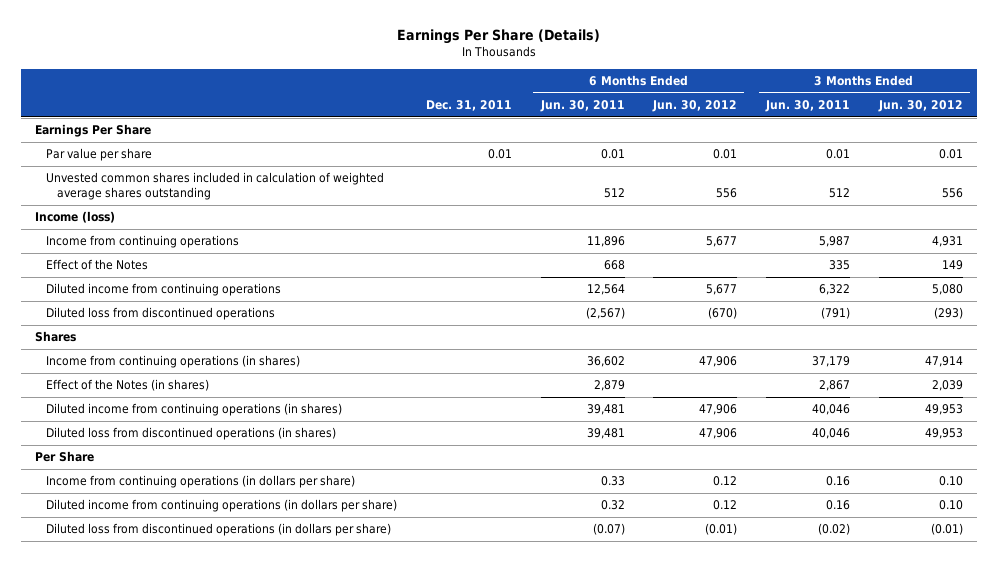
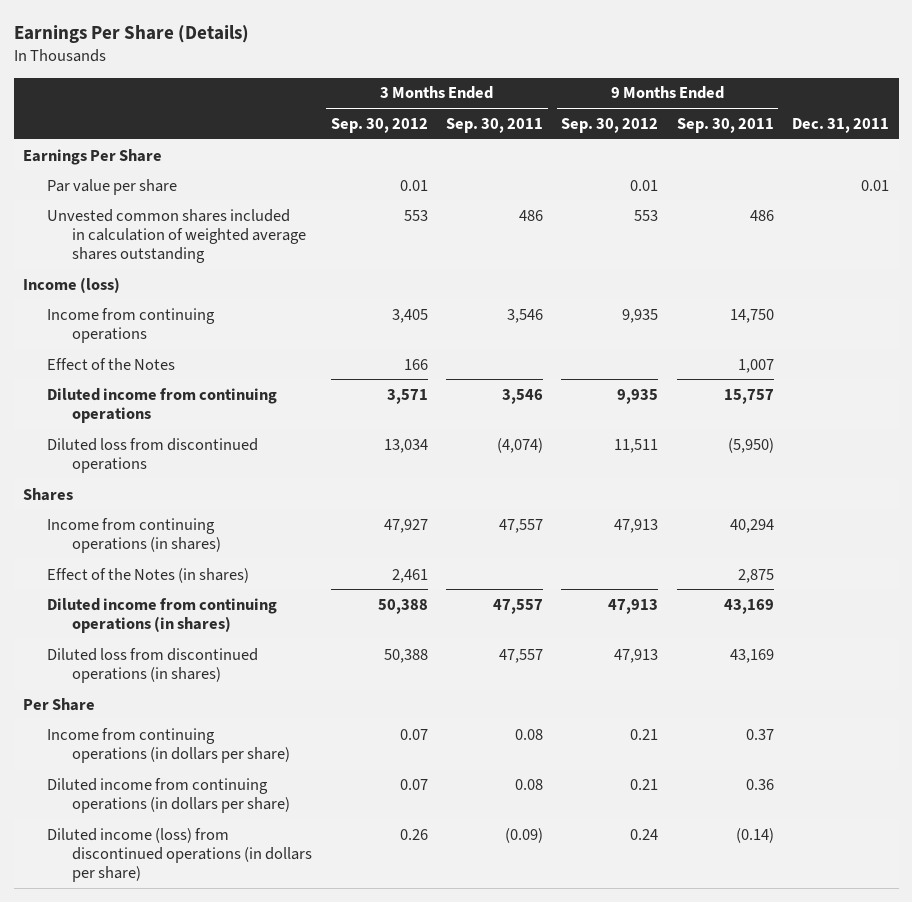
- | Dec. 31, 2011 | 6 Months Ended Jun. 30, 2011 | 6 Months Ended Jun. 30, 2012 | 3 Months Ended Jun. 30, 2011 | 3 Months Ended Jun. 30, 2012
+ | 3 Months Ended Sep. 30, 2012 | 3 Months Ended Sep. 30, 2011 | 9 Months Ended Sep. 30, 2012 | 9 Months Ended Sep. 30, 2011 | Dec. 31, 2011
- Diluted loss from discontinued operations (in dollars per share) | | (0.07) | (0.01) | (0.02) | (0.01)
+ Diluted income (loss) from discontinued operations (in dollars per share) | 0.26 | (0.09) | 0.24 | (0.14) |

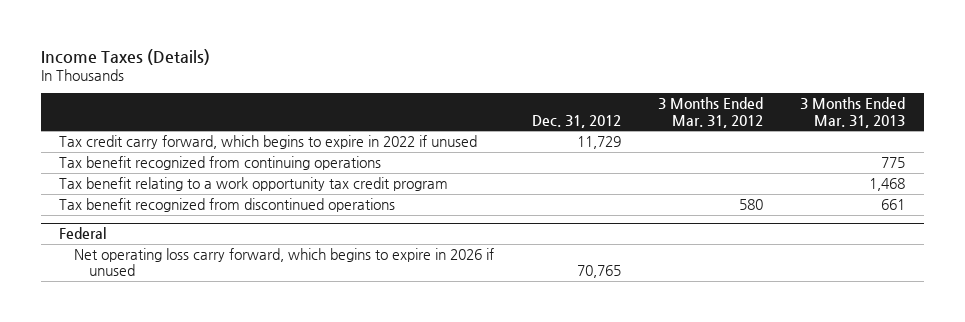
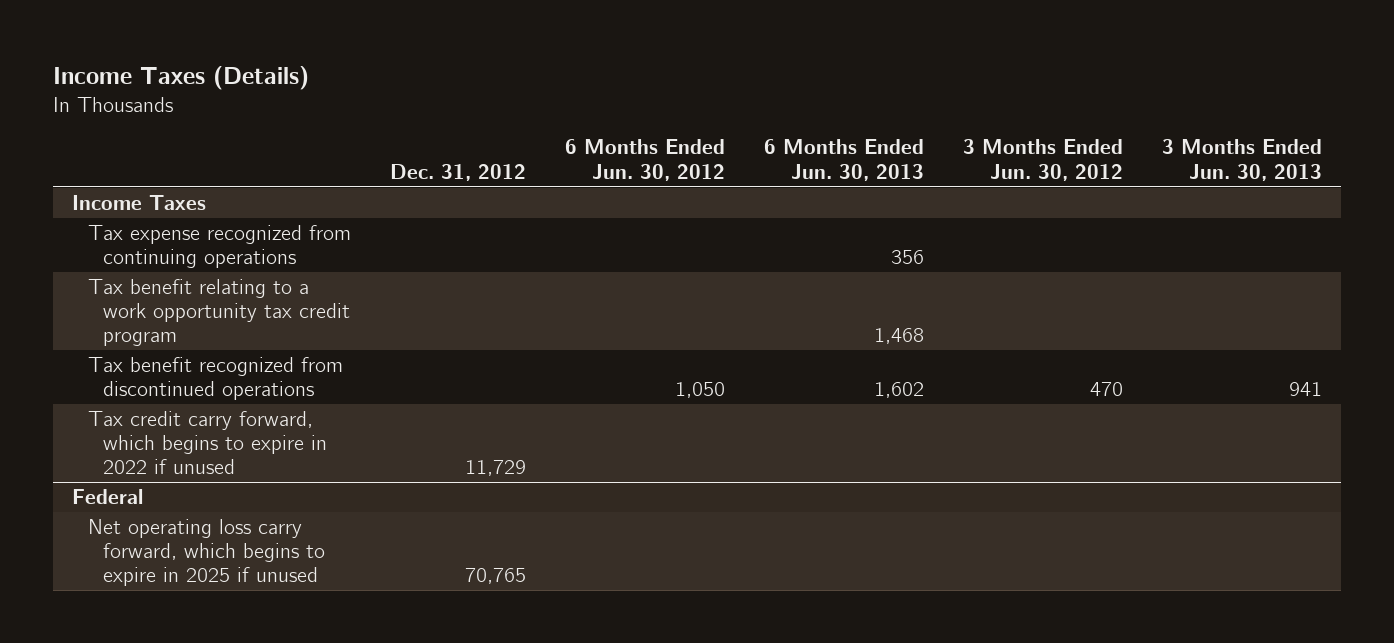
- | Dec. 31, 2012 | 3 Months Ended Mar. 31, 2012 | 3 Months Ended Mar. 31, 2013
+ | Dec. 31, 2012 | 6 Months Ended Jun. 30, 2012 | 6 Months Ended Jun. 30, 2013 | 3 Months Ended Jun. 30, 2012 | 3 Months Ended Jun. 30, 2013
- Tax benefit recognized from continuing operations | | | 775
+ Income Taxes
+ Tax expense recognized from continuing operations | | | 356 | |
moved down: Tax credit carry forward, which begins to expire in 2022 if unused | 11,729 | | | |
@ Federal
- Net operating loss carry forward, which begins to expire in 2026 if unused | 70,765 | |
+ Net operating loss carry forward, which begins to expire in 2025 if unused | 70,765 | | | |

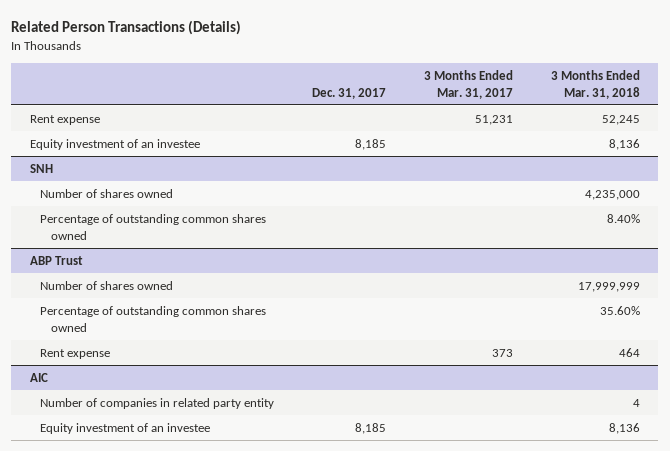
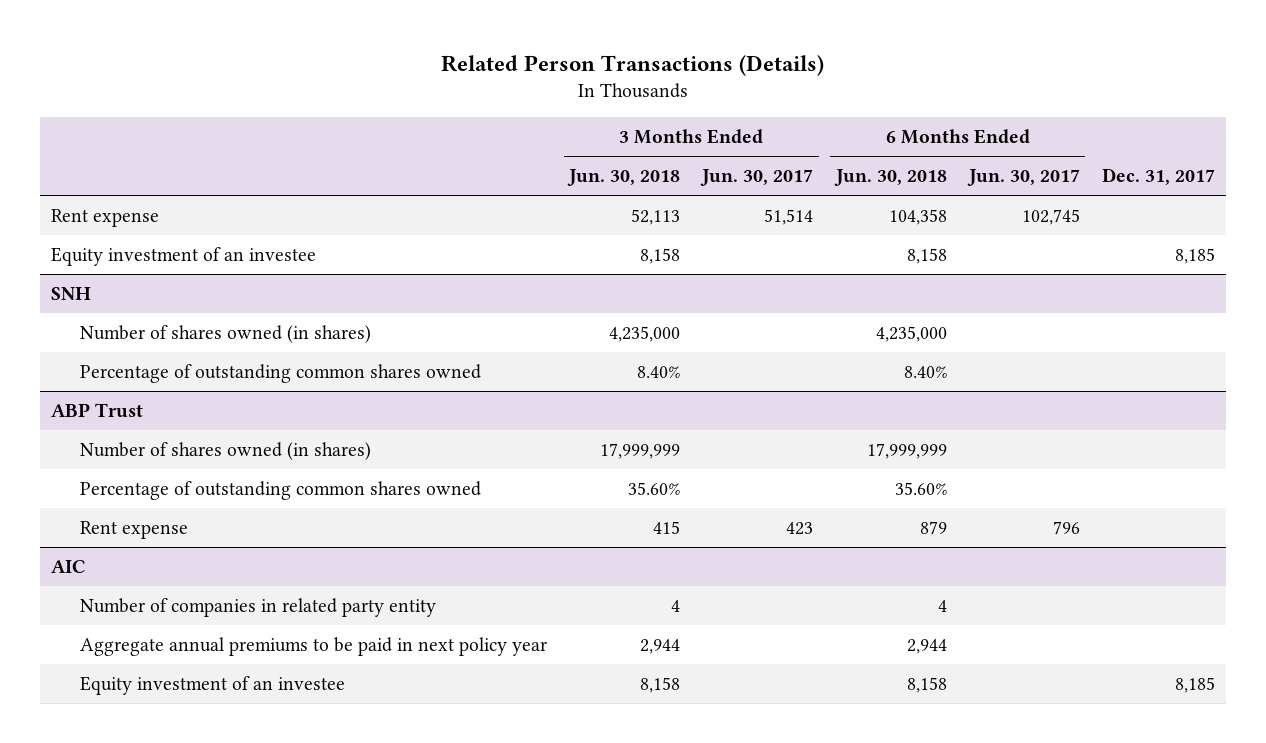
- | Dec. 31, 2017 | 3 Months Ended Mar. 31, 2017 | 3 Months Ended Mar. 31, 2018
+ | 3 Months Ended Jun. 30, 2018 | 3 Months Ended Jun. 30, 2017 | 6 Months Ended Jun. 30, 2018 | 6 Months Ended Jun. 30, 2017 | Dec. 31, 2017
@ SNH
- Number of shares owned | | | 4,235,000
+ Number of shares owned (in shares) | 4,235,000 | | 4,235,000 | |
@ ABP Trust
- Number of shares owned | | | 17,999,999
+ Number of shares owned (in shares) | 17,999,999 | | 17,999,999 | |
@ AIC
+ Aggregate annual premiums to be paid in next policy year | 2,944 | | 2,944 | |

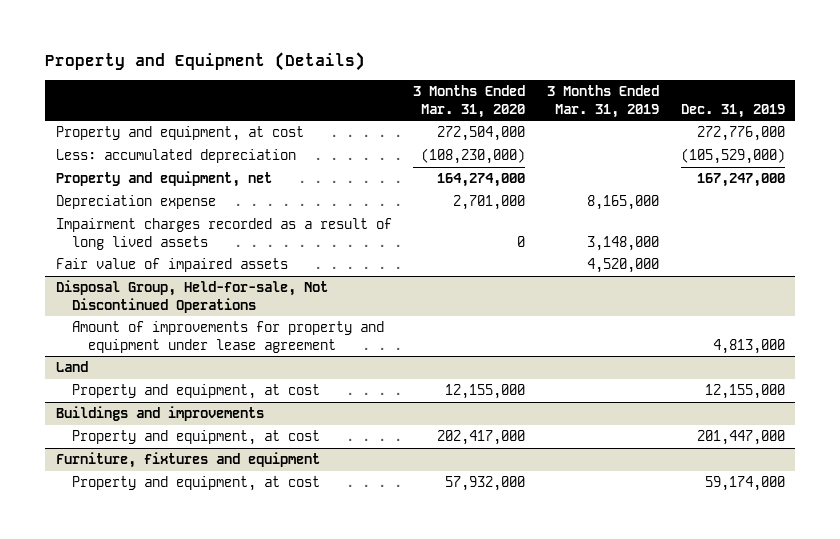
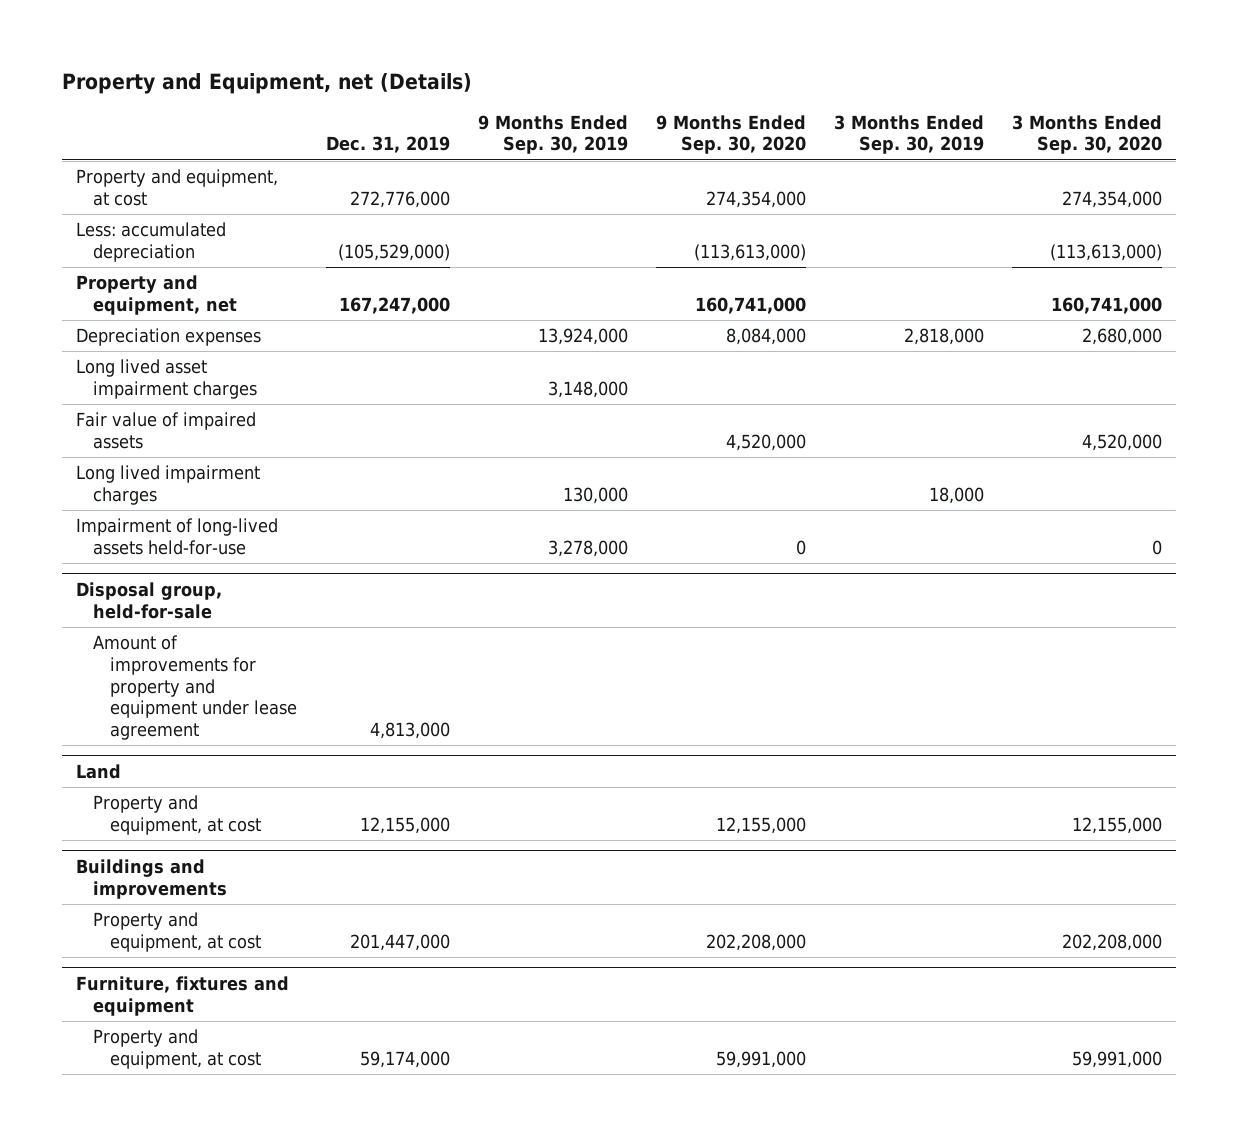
- Property and Equipment (Details)
+ Property and Equipment, net (Details)
- | 3 Months Ended Mar. 31, 2020 | 3 Months Ended Mar. 31, 2019 | Dec. 31, 2019
+ | Dec. 31, 2019 | 9 Months Ended Sep. 30, 2019 | 9 Months Ended Sep. 30, 2020 | 3 Months Ended Sep. 30, 2019 | 3 Months Ended Sep. 30, 2020
- Depreciation expense | 2,701,000 | 8,165,000 |
- Impairment charges recorded as a result of long lived assets | 0 | 3,148,000 |
+ Depreciation expenses | | 13,924,000 | 8,084,000 | 2,818,000 | 2,680,000
+ Long lived asset impairment charges | | 3,148,000 | | |
- Disposal Group, Held-for-sale, Not Discontinued Operations
+ Long lived impairment charges | | 130,000 | | 18,000 |
+ Impairment of long-lived assets held-for-use | | 3,278,000 | 0 | | 0
+ Disposal group, held-for-sale

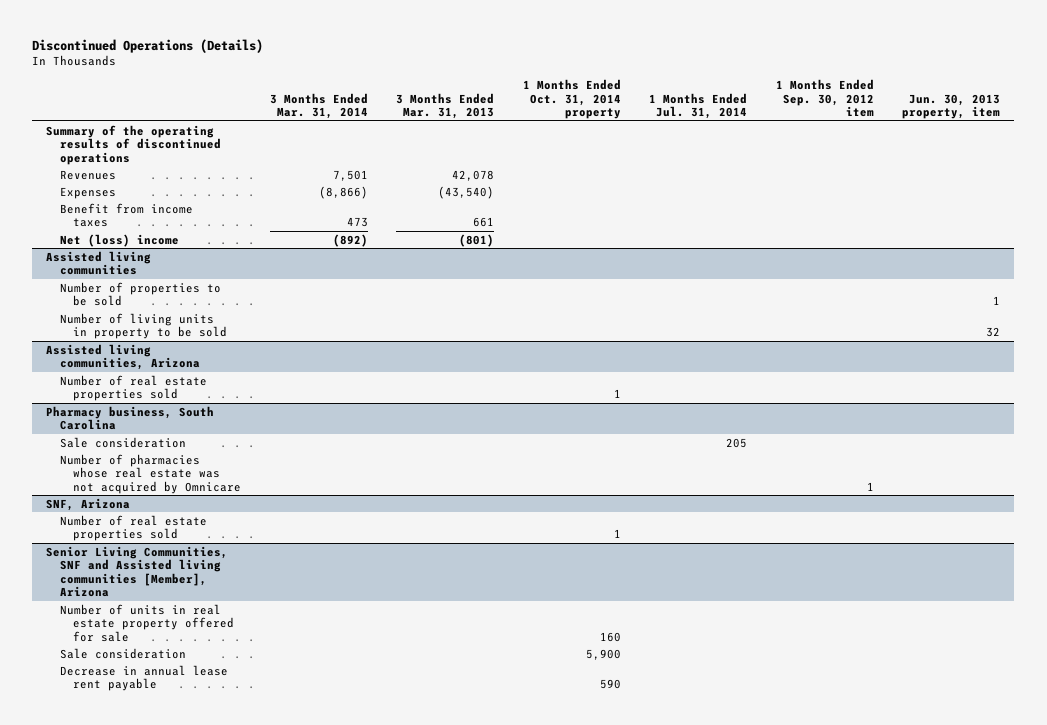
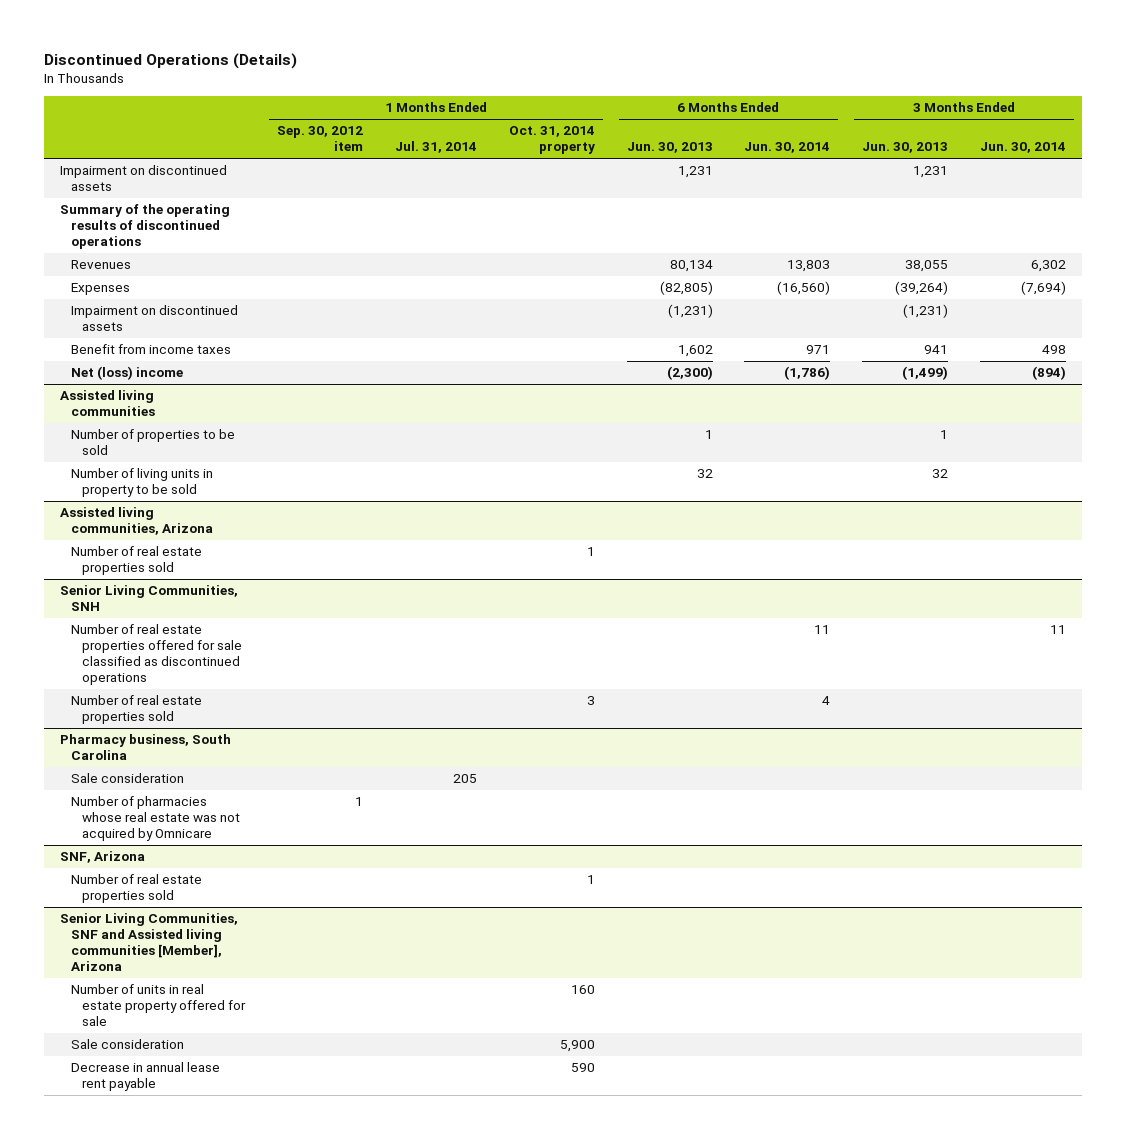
- | 3 Months Ended Mar. 31, 2014 | 3 Months Ended Mar. 31, 2013 | 1 Months Ended Oct. 31, 2014 property | 1 Months Ended Jul. 31, 2014 | 1 Months Ended Sep. 30, 2012 item | Jun. 30, 2013 property, item
+ | 1 Months Ended Sep. 30, 2012 item | 1 Months Ended Jul. 31, 2014 | 1 Months Ended Oct. 31, 2014 property | 6 Months Ended Jun. 30, 2013 | 6 Months Ended Jun. 30, 2014 | 3 Months Ended Jun. 30, 2013 | 3 Months Ended Jun. 30, 2014
+ Impairment on discontinued assets | | | | 1,231 | | 1,231 |
+ Impairment on discontinued assets | | | | (1,231) | | (1,231) |
+ Senior Living Communities, SNH
+ Number of real estate properties offered for sale classified as discontinued operations | | | | | 11 | | 11
+ Number of real estate properties sold | | | 3 | | 4 | |

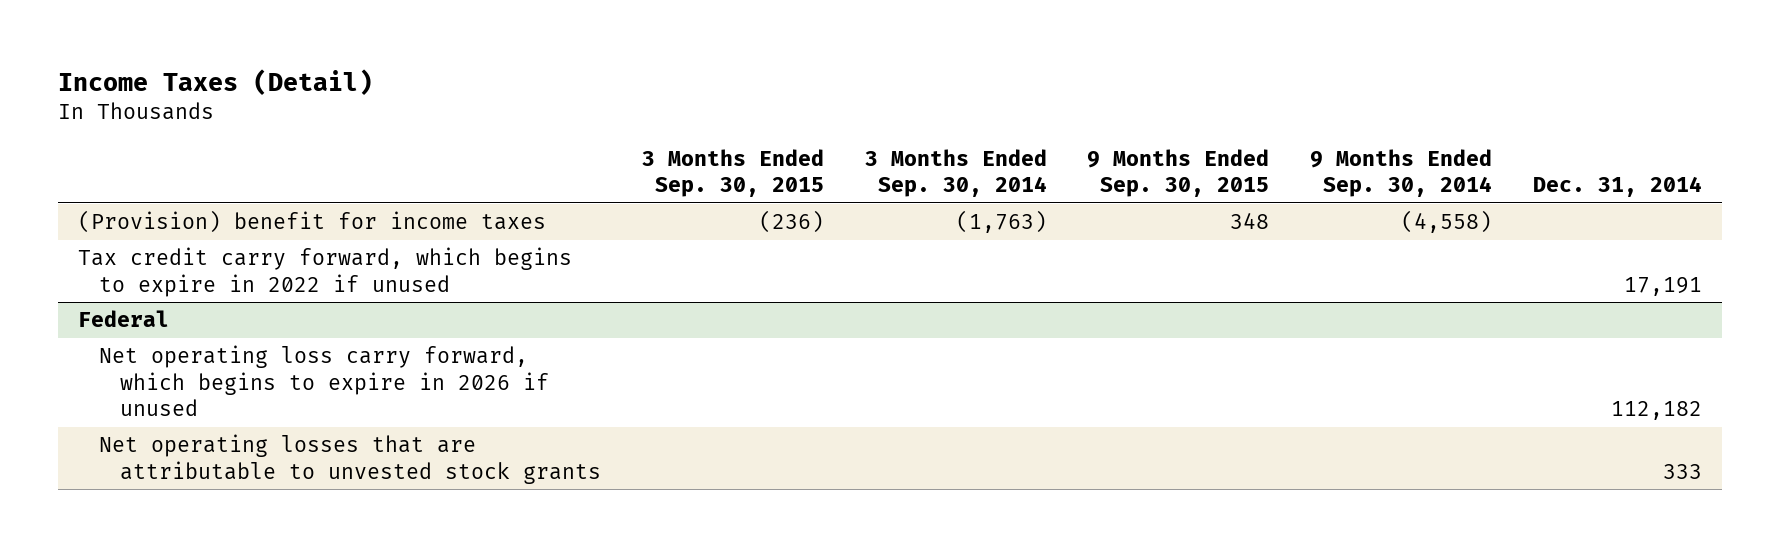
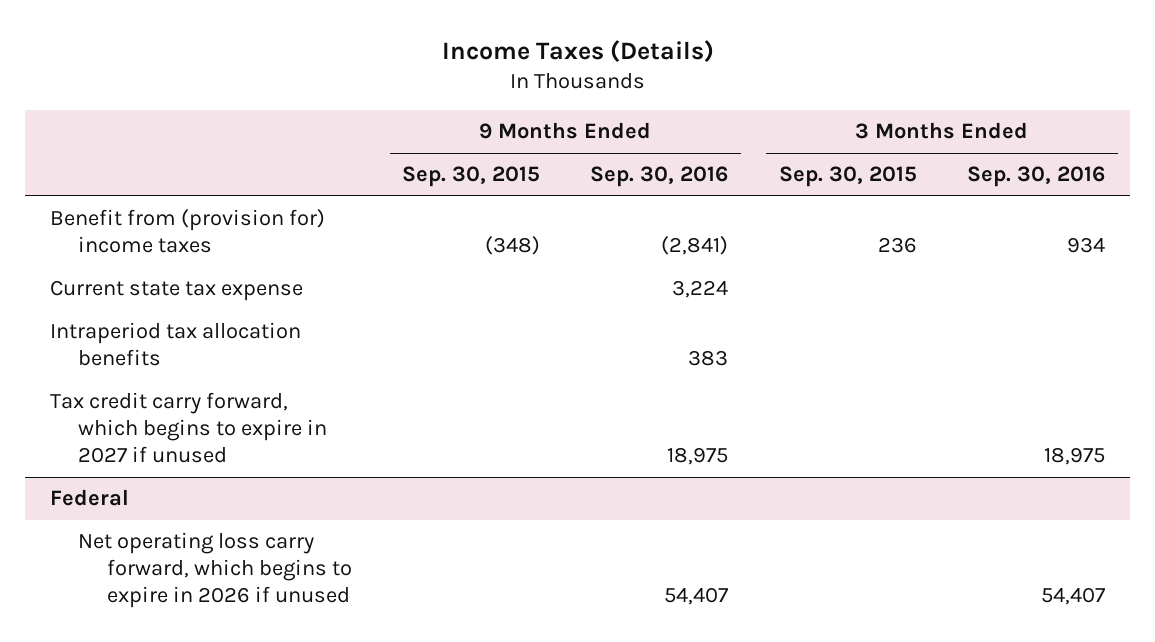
- Income Taxes (Detail)
+ Income Taxes (Details)
- | 3 Months Ended Sep. 30, 2015 | 3 Months Ended Sep. 30, 2014 | 9 Months Ended Sep. 30, 2015 | 9 Months Ended Sep. 30, 2014 | Dec. 31, 2014
+ | 9 Months Ended Sep. 30, 2015 | 9 Months Ended Sep. 30, 2016 | 3 Months Ended Sep. 30, 2015 | 3 Months Ended Sep. 30, 2016
- (Provision) benefit for income taxes | (236) | (1,763) | 348 | (4,558) |
- Tax credit carry forward, which begins to expire in 2022 if unused | | | | | 17,191
+ Benefit from (provision for) income taxes | (348) | (2,841) | 236 | 934
+ Current state tax expense | | 3,224 | |
+ Intraperiod tax allocation benefits | | 383 | |
+ Tax credit carry forward, which begins to expire in 2027 if unused | | 18,975 | | 18,975
@ Federal
- Net operating losses that are attributable to unvested stock grants | | | | | 333

